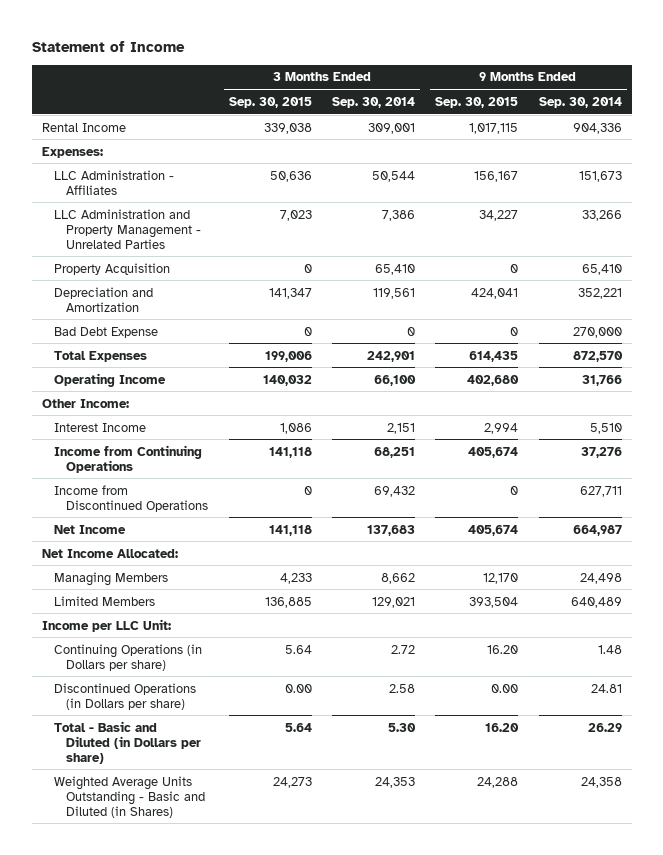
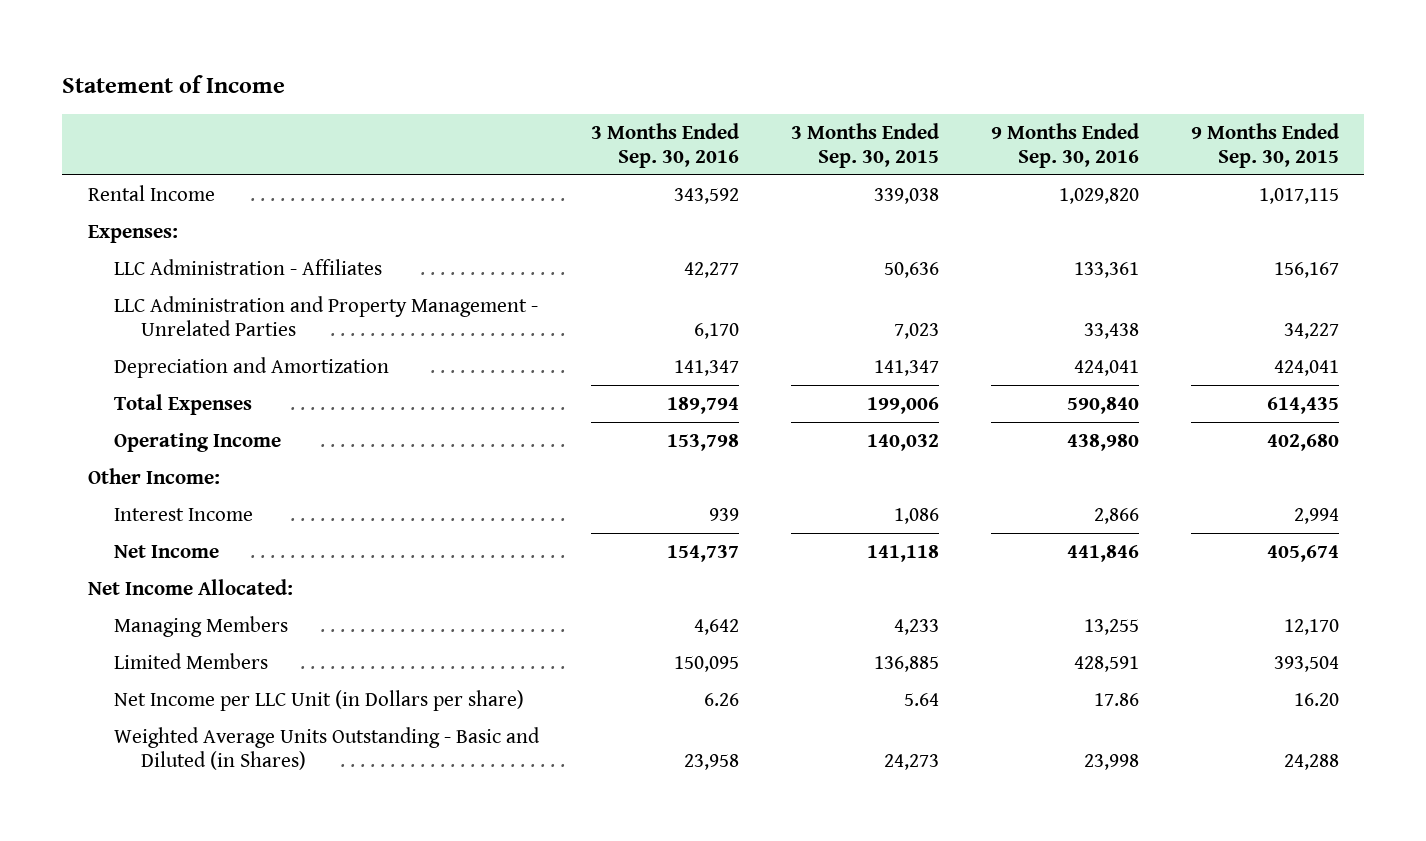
- | 3 Months Ended Sep. 30, 2015 | 3 Months Ended Sep. 30, 2014 | 9 Months Ended Sep. 30, 2015 | 9 Months Ended Sep. 30, 2014
+ | 3 Months Ended Sep. 30, 2016 | 3 Months Ended Sep. 30, 2015 | 9 Months Ended Sep. 30, 2016 | 9 Months Ended Sep. 30, 2015
- Property Acquisition | 0 | 65,410 | 0 | 65,410
- Bad Debt Expense | 0 | 0 | 0 | 270,000
- Income from Continuing Operations | 141,118 | 68,251 | 405,674 | 37,276
- Income from Discontinued Operations | 0 | 69,432 | 0 | 627,711
- Income per LLC Unit:
- Continuing Operations (in Dollars per share) | 5.64 | 2.72 | 16.20 | 1.48
- Discontinued Operations (in Dollars per share) | 0.00 | 2.58 | 0.00 | 24.81
- Total - Basic and Diluted (in Dollars per share) | 5.64 | 5.30 | 16.20 | 26.29
+ Net Income per LLC Unit (in Dollars per share) | 6.26 | 5.64 | 17.86 | 16.20

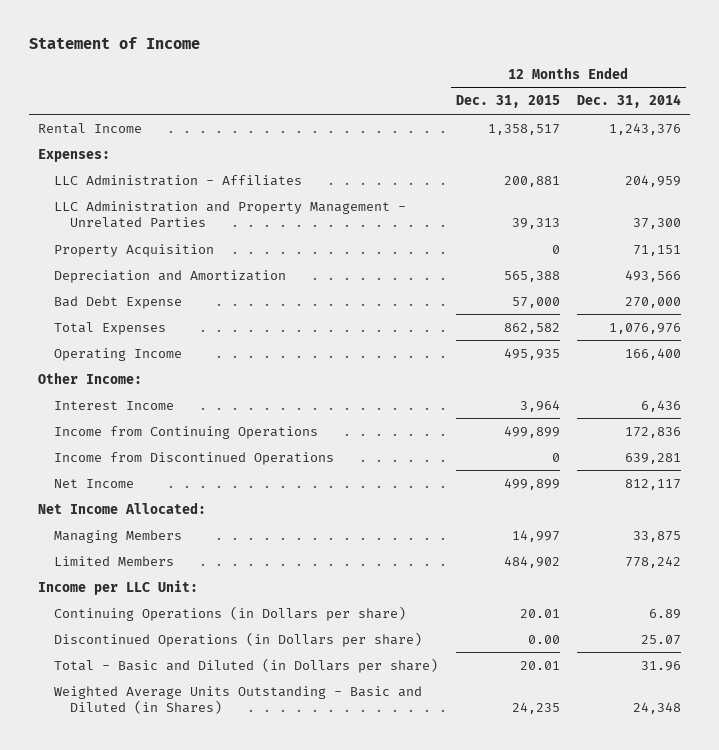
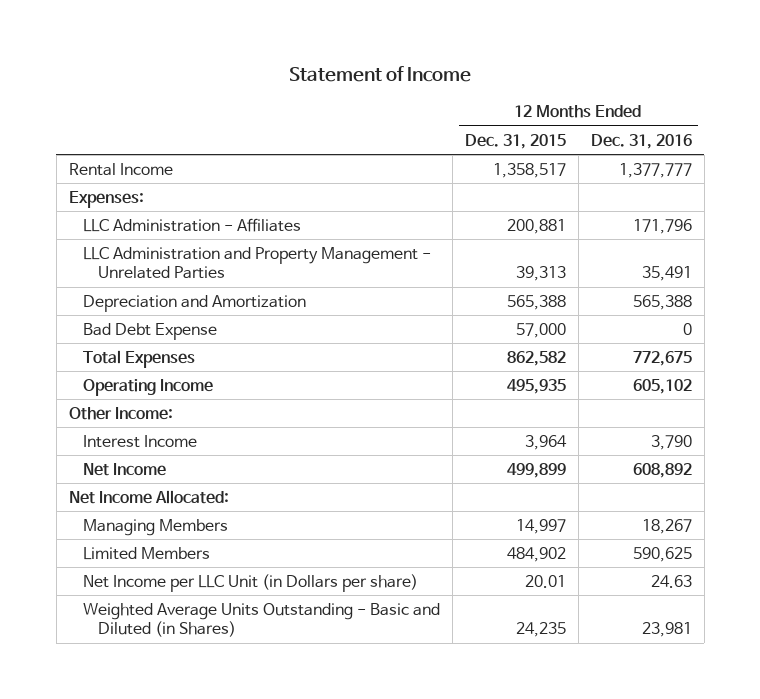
- | 12 Months Ended Dec. 31, 2015 | 12 Months Ended Dec. 31, 2014
+ | 12 Months Ended Dec. 31, 2015 | 12 Months Ended Dec. 31, 2016
- Property Acquisition | 0 | 71,151
- Income from Continuing Operations | 499,899 | 172,836
- Income from Discontinued Operations | 0 | 639,281
- Income per LLC Unit:
- Continuing Operations (in Dollars per share) | 20.01 | 6.89
- Discontinued Operations (in Dollars per share) | 0.00 | 25.07
- Total - Basic and Diluted (in Dollars per share) | 20.01 | 31.96
+ Net Income per LLC Unit (in Dollars per share) | 20.01 | 24.63

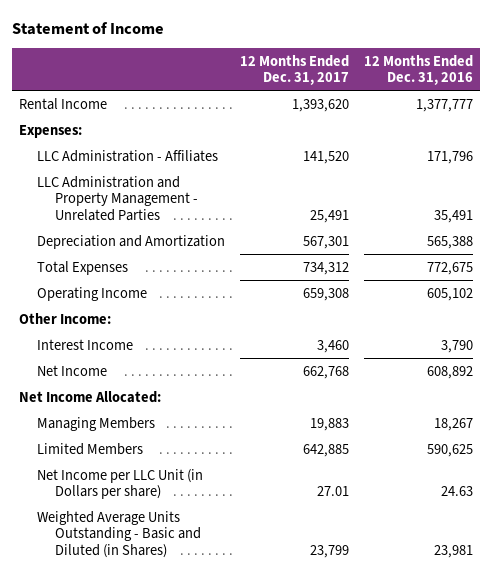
- | 12 Months Ended Dec. 31, 2015 | 12 Months Ended Dec. 31, 2016
+ | 12 Months Ended Dec. 31, 2017 | 12 Months Ended Dec. 31, 2016
- Bad Debt Expense | 57,000 | 0

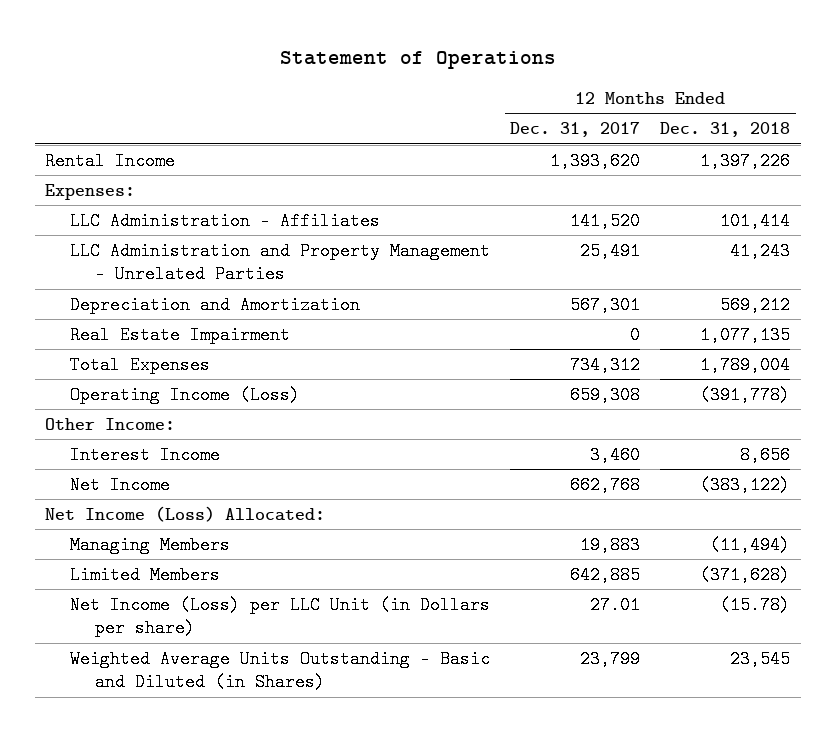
- Statement of Income
+ Statement of Operations
- | 12 Months Ended Dec. 31, 2017 | 12 Months Ended Dec. 31, 2016
+ | 12 Months Ended Dec. 31, 2017 | 12 Months Ended Dec. 31, 2018
+ Real Estate Impairment | 0 | 1,077,135
- Operating Income | 659,308 | 605,102
+ Operating Income (Loss) | 659,308 | (391,778)
- Net Income Allocated:
+ Net Income (Loss) Allocated:
- Net Income per LLC Unit (in Dollars per share) | 27.01 | 24.63
+ Net Income (Loss) per LLC Unit (in Dollars per share) | 27.01 | (15.78)

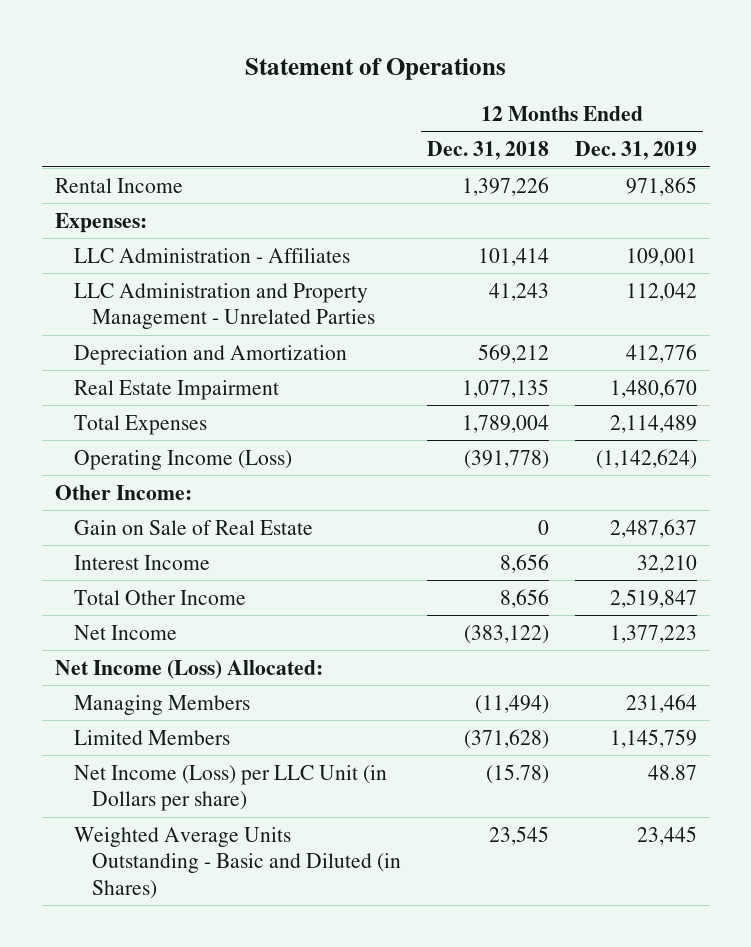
- | 12 Months Ended Dec. 31, 2017 | 12 Months Ended Dec. 31, 2018
+ | 12 Months Ended Dec. 31, 2018 | 12 Months Ended Dec. 31, 2019
+ Gain on Sale of Real Estate | 0 | 2,487,637
+ Total Other Income | 8,656 | 2,519,847

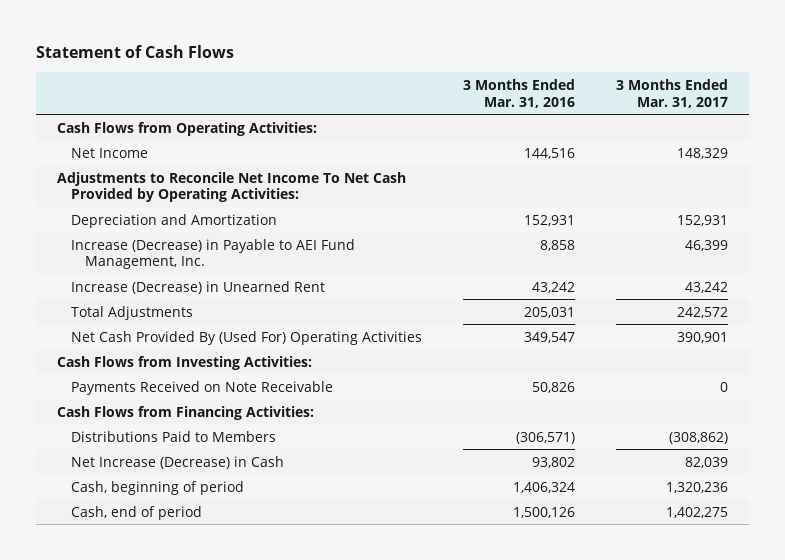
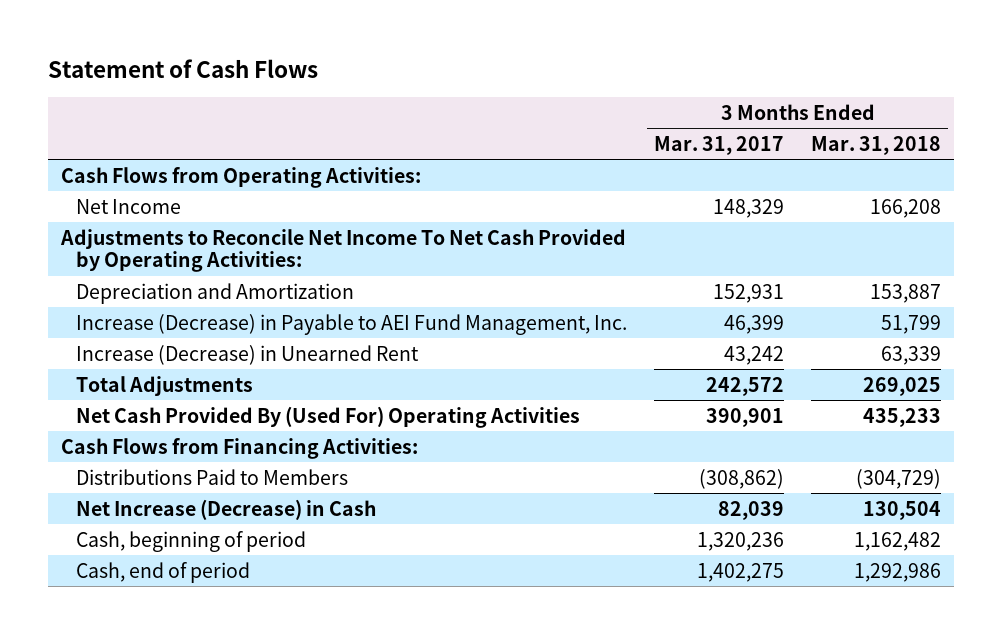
- | 3 Months Ended Mar. 31, 2016 | 3 Months Ended Mar. 31, 2017
+ | 3 Months Ended Mar. 31, 2017 | 3 Months Ended Mar. 31, 2018
- Cash Flows from Investing Activities:
- Payments Received on Note Receivable | 50,826 | 0

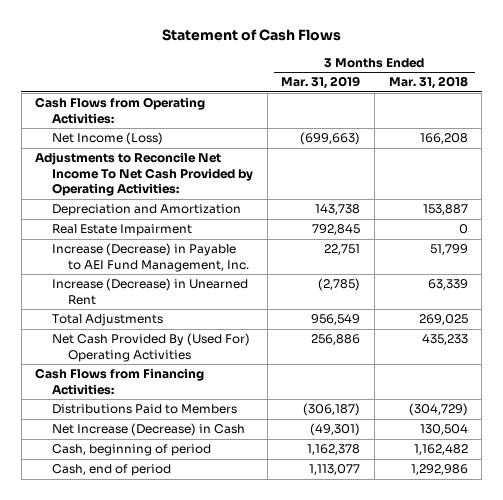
- | 3 Months Ended Mar. 31, 2017 | 3 Months Ended Mar. 31, 2018
+ | 3 Months Ended Mar. 31, 2019 | 3 Months Ended Mar. 31, 2018
- Net Income | 148,329 | 166,208
+ Net Income (Loss) | (699,663) | 166,208
+ Real Estate Impairment | 792,845 | 0

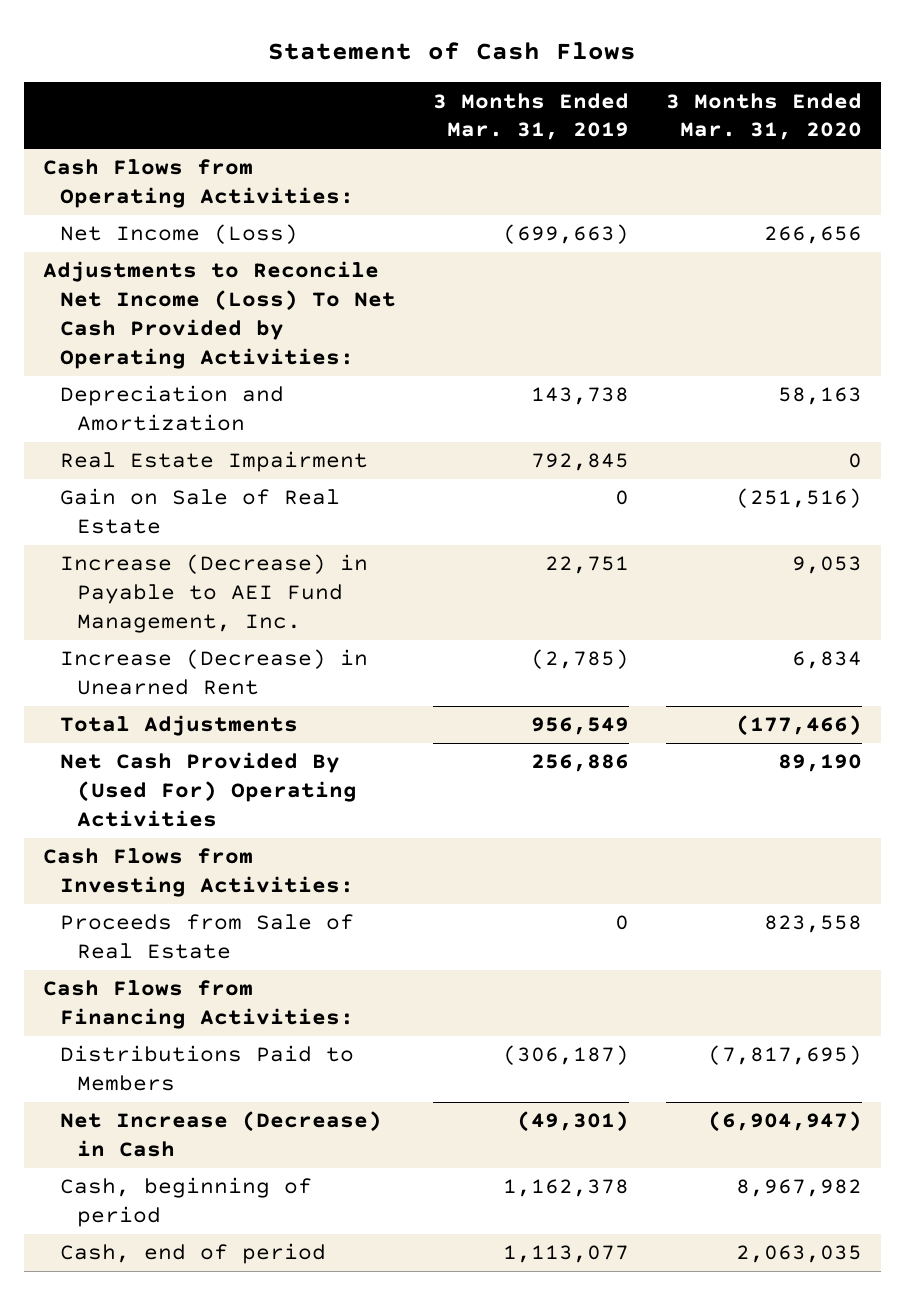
- | 3 Months Ended Mar. 31, 2019 | 3 Months Ended Mar. 31, 2018
+ | 3 Months Ended Mar. 31, 2019 | 3 Months Ended Mar. 31, 2020
- Adjustments to Reconcile Net Income To Net Cash Provided by Operating Activities:
+ Adjustments to Reconcile Net Income (Loss) To Net Cash Provided by Operating Activities:
+ Gain on Sale of Real Estate | 0 | (251,516)
+ Cash Flows from Investing Activities:
+ Proceeds from Sale of Real Estate | 0 | 823,558

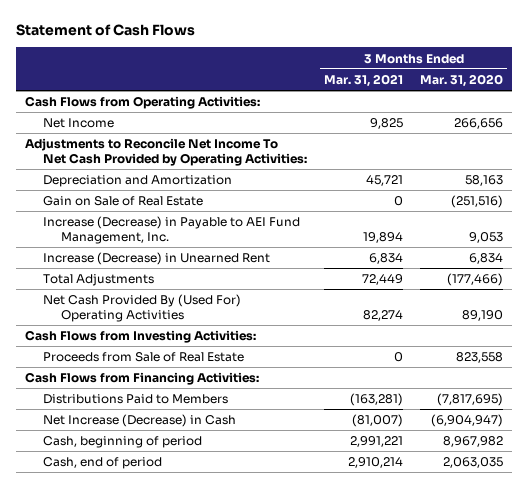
- | 3 Months Ended Mar. 31, 2019 | 3 Months Ended Mar. 31, 2020
+ | 3 Months Ended Mar. 31, 2021 | 3 Months Ended Mar. 31, 2020
- Net Income (Loss) | (699,663) | 266,656
- Adjustments to Reconcile Net Income (Loss) To Net Cash Provided by Operating Activities:
+ Net Income | 9,825 | 266,656
+ Adjustments to Reconcile Net Income To Net Cash Provided by Operating Activities:
- Real Estate Impairment | 792,845 | 0

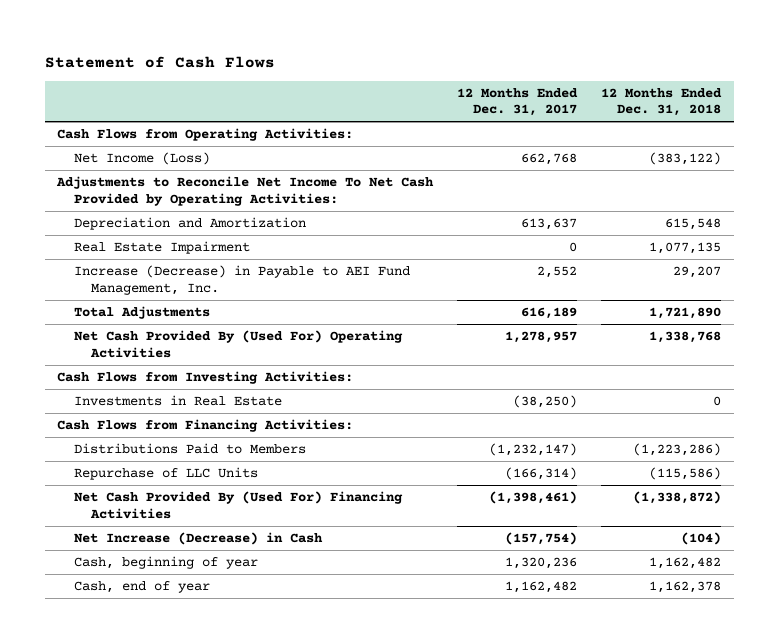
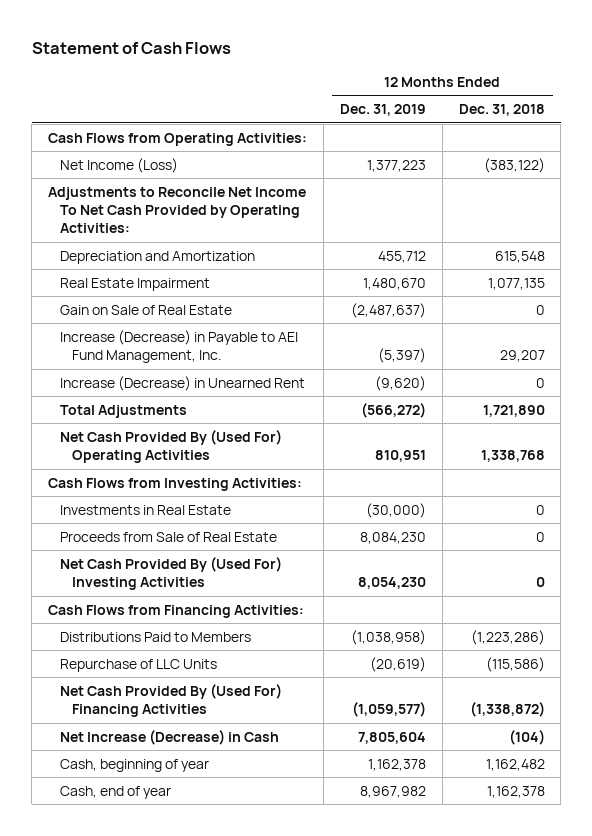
- | 12 Months Ended Dec. 31, 2017 | 12 Months Ended Dec. 31, 2018
+ | 12 Months Ended Dec. 31, 2019 | 12 Months Ended Dec. 31, 2018
+ Gain on Sale of Real Estate | (2,487,637) | 0
+ Increase (Decrease) in Unearned Rent | (9,620) | 0
+ Proceeds from Sale of Real Estate | 8,084,230 | 0
+ Net Cash Provided By (Used For) Investing Activities | 8,054,230 | 0

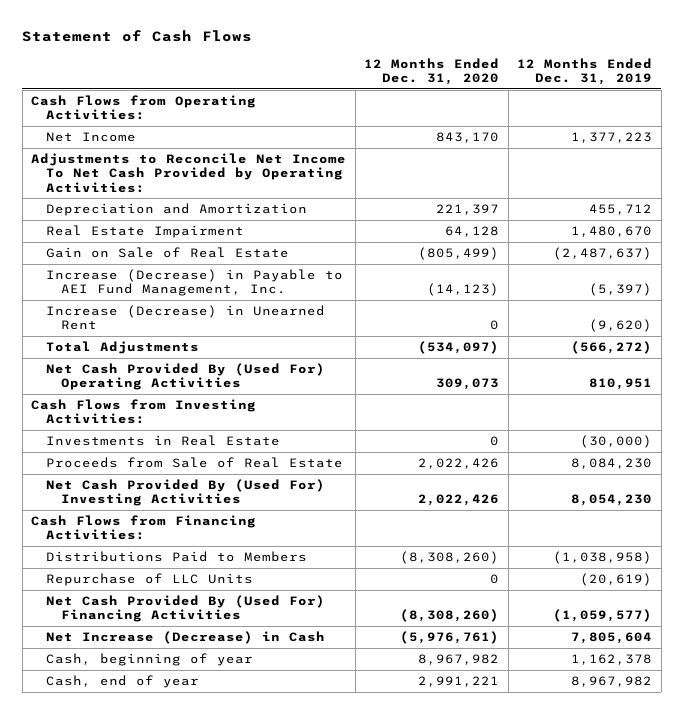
- | 12 Months Ended Dec. 31, 2019 | 12 Months Ended Dec. 31, 2018
+ | 12 Months Ended Dec. 31, 2020 | 12 Months Ended Dec. 31, 2019
- Net Income (Loss) | 1,377,223 | (383,122)
+ Net Income | 843,170 | 1,377,223

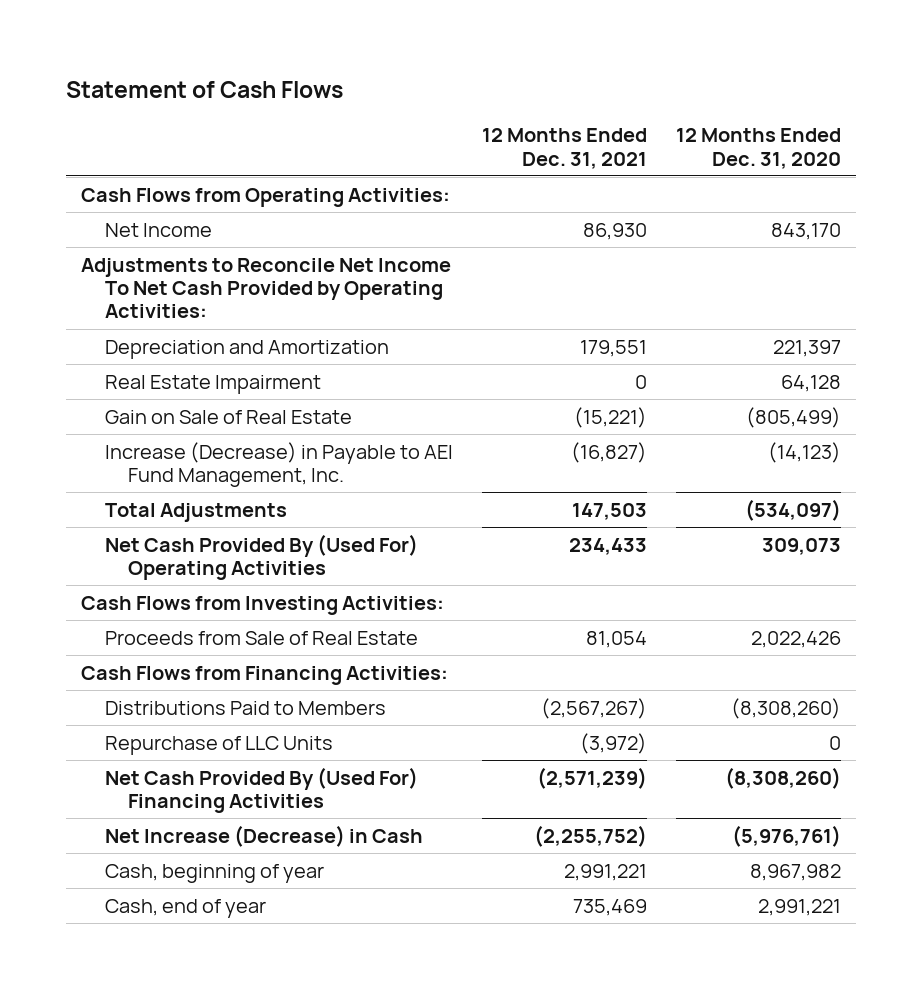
- | 12 Months Ended Dec. 31, 2020 | 12 Months Ended Dec. 31, 2019
+ | 12 Months Ended Dec. 31, 2021 | 12 Months Ended Dec. 31, 2020
- Increase (Decrease) in Unearned Rent | 0 | (9,620)
- Investments in Real Estate | 0 | (30,000)
- Net Cash Provided By (Used For) Investing Activities | 2,022,426 | 8,054,230

